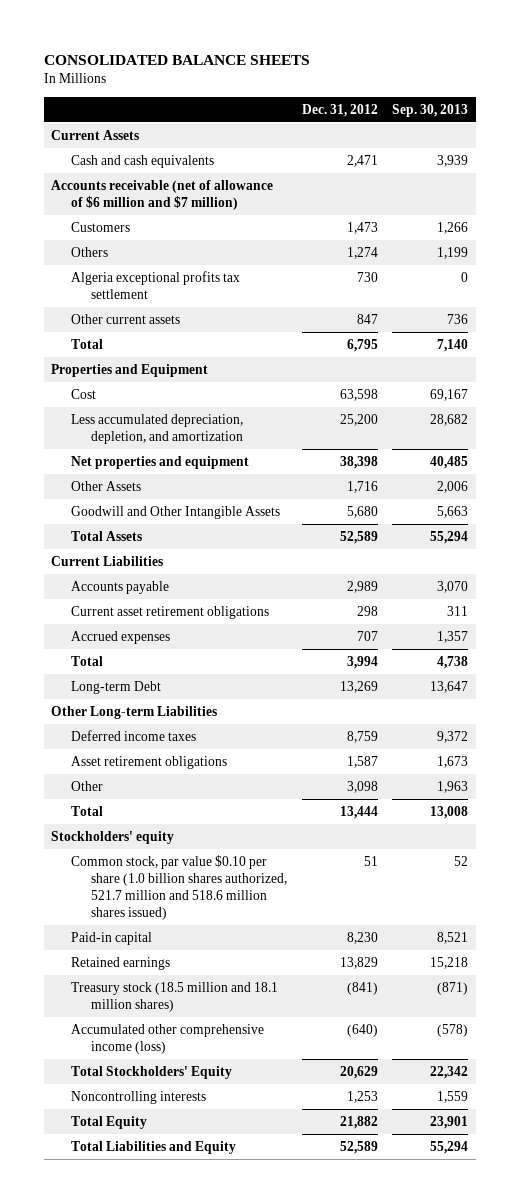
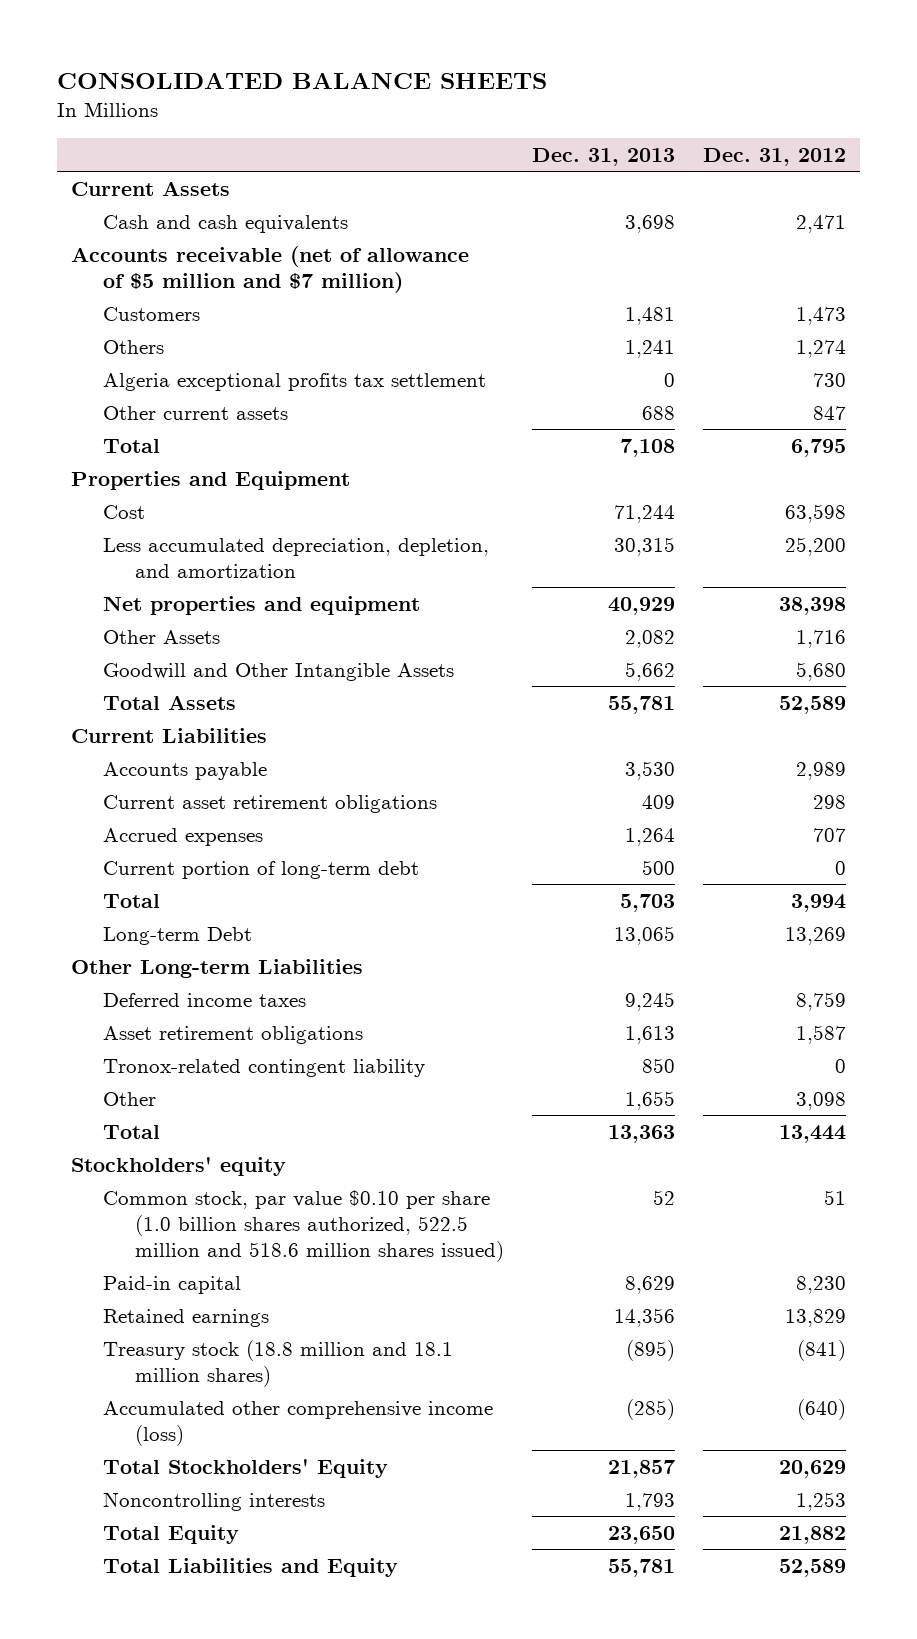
- | Dec. 31, 2012 | Sep. 30, 2013
+ | Dec. 31, 2013 | Dec. 31, 2012
- Accounts receivable (net of allowance of $6 million and $7 million)
+ Accounts receivable (net of allowance of $5 million and $7 million)
+ Current portion of long-term debt | 500 | 0
+ Tronox-related contingent liability | 850 | 0
- Common stock, par value $0.10 per share (1.0 billion shares authorized, 521.7 million and 518.6 million shares issued) | 51 | 52
+ Common stock, par value $0.10 per share (1.0 billion shares authorized, 522.5 million and 518.6 million shares issued) | 52 | 51
- Treasury stock (18.5 million and 18.1 million shares) | (841) | (871)
+ Treasury stock (18.8 million and 18.1 million shares) | (895) | (841)

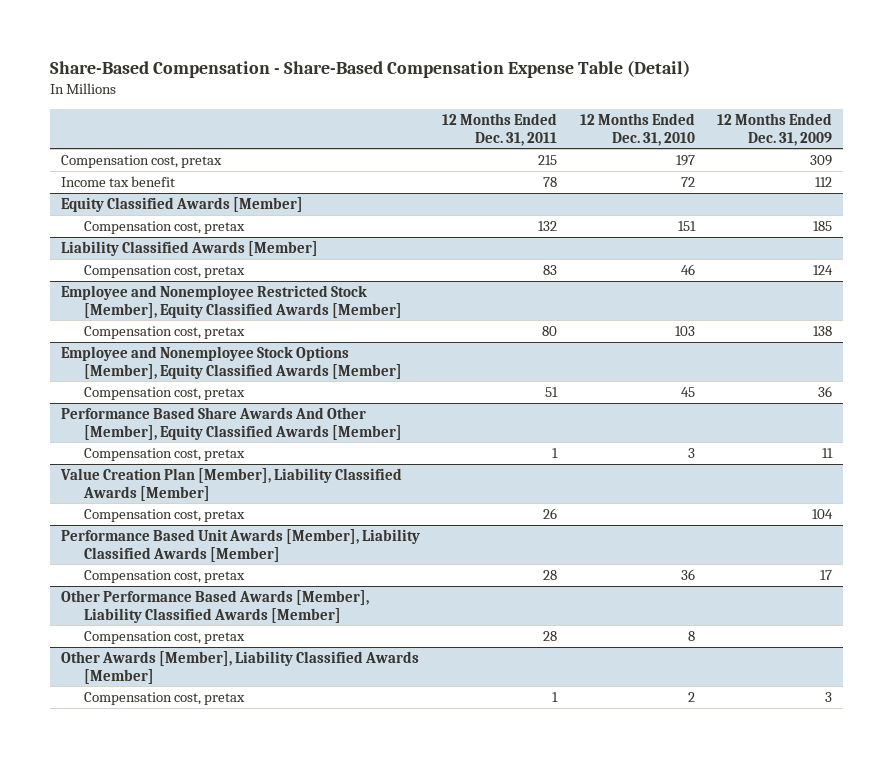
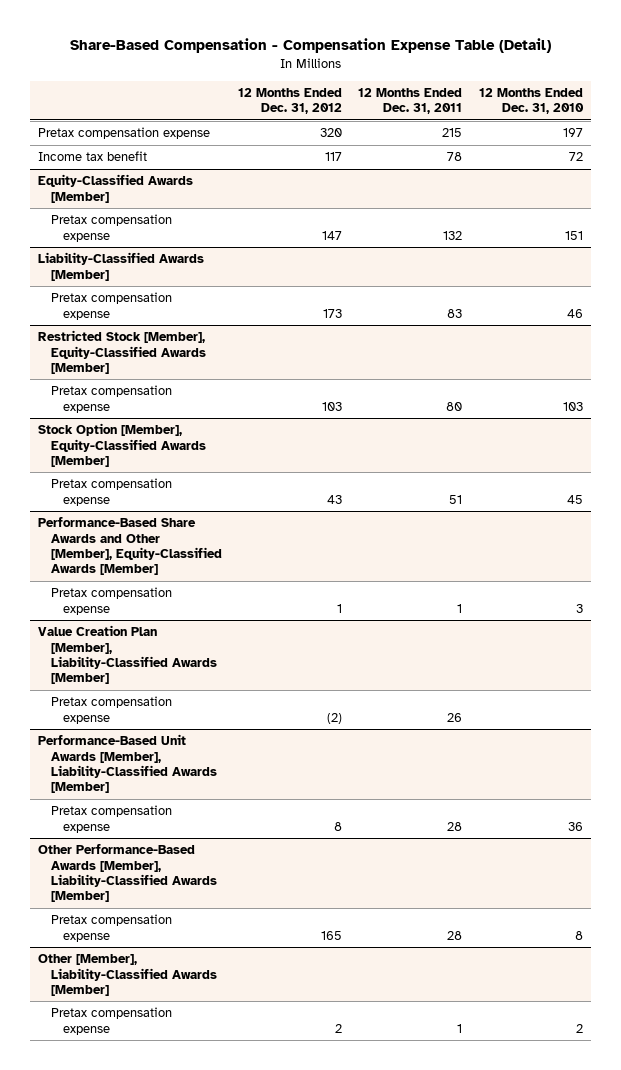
- Share-Based Compensation - Share-Based Compensation Expense Table (Detail)
+ Share-Based Compensation - Compensation Expense Table (Detail)
- | 12 Months Ended Dec. 31, 2011 | 12 Months Ended Dec. 31, 2010 | 12 Months Ended Dec. 31, 2009
+ | 12 Months Ended Dec. 31, 2012 | 12 Months Ended Dec. 31, 2011 | 12 Months Ended Dec. 31, 2010
- Compensation cost, pretax | 215 | 197 | 309
+ Pretax compensation expense | 320 | 215 | 197
- Equity Classified Awards [Member]
- Compensation cost, pretax | 132 | 151 | 185
- Liability Classified Awards [Member]
- Compensation cost, pretax | 83 | 46 | 124
- Employee and Nonemployee Restricted Stock [Member], Equity Classified Awards [Member]
- Compensation cost, pretax | 80 | 103 | 138
- Employee and Nonemployee Stock Options [Member], Equity Classified Awards [Member]
- Compensation cost, pretax | 51 | 45 | 36
- Performance Based Share Awards And Other [Member], Equity Classified Awards [Member]
- Compensation cost, pretax | 1 | 3 | 11
- Value Creation Plan [Member], Liability Classified Awards [Member]
- Compensation cost, pretax | 26 | | 104
- Performance Based Unit Awards [Member], Liability Classified Awards [Member]
- Compensation cost, pretax | 28 | 36 | 17
- Other Performance Based Awards [Member], Liability Classified Awards [Member]
- Compensation cost, pretax | 28 | 8 |
- Other Awards [Member], Liability Classified Awards [Member]
- Compensation cost, pretax | 1 | 2 | 3
+ Equity-Classified Awards [Member]
+ Pretax compensation expense | 147 | 132 | 151
+ Liability-Classified Awards [Member]
+ Pretax compensation expense | 173 | 83 | 46
+ Restricted Stock [Member], Equity-Classified Awards [Member]
+ Pretax compensation expense | 103 | 80 | 103
+ Stock Option [Member], Equity-Classified Awards [Member]
+ Pretax compensation expense | 43 | 51 | 45
+ Performance-Based Share Awards and Other [Member], Equity-Classified Awards [Member]
+ Pretax compensation expense | 1 | 1 | 3
+ Value Creation Plan [Member], Liability-Classified Awards [Member]
+ Pretax compensation expense | (2) | 26 |
+ Performance-Based Unit Awards [Member], Liability-Classified Awards [Member]
+ Pretax compensation expense | 8 | 28 | 36
+ Other Performance-Based Awards [Member], Liability-Classified Awards [Member]
+ Pretax compensation expense | 165 | 28 | 8
+ Other [Member], Liability-Classified Awards [Member]
+ Pretax compensation expense | 2 | 1 | 2

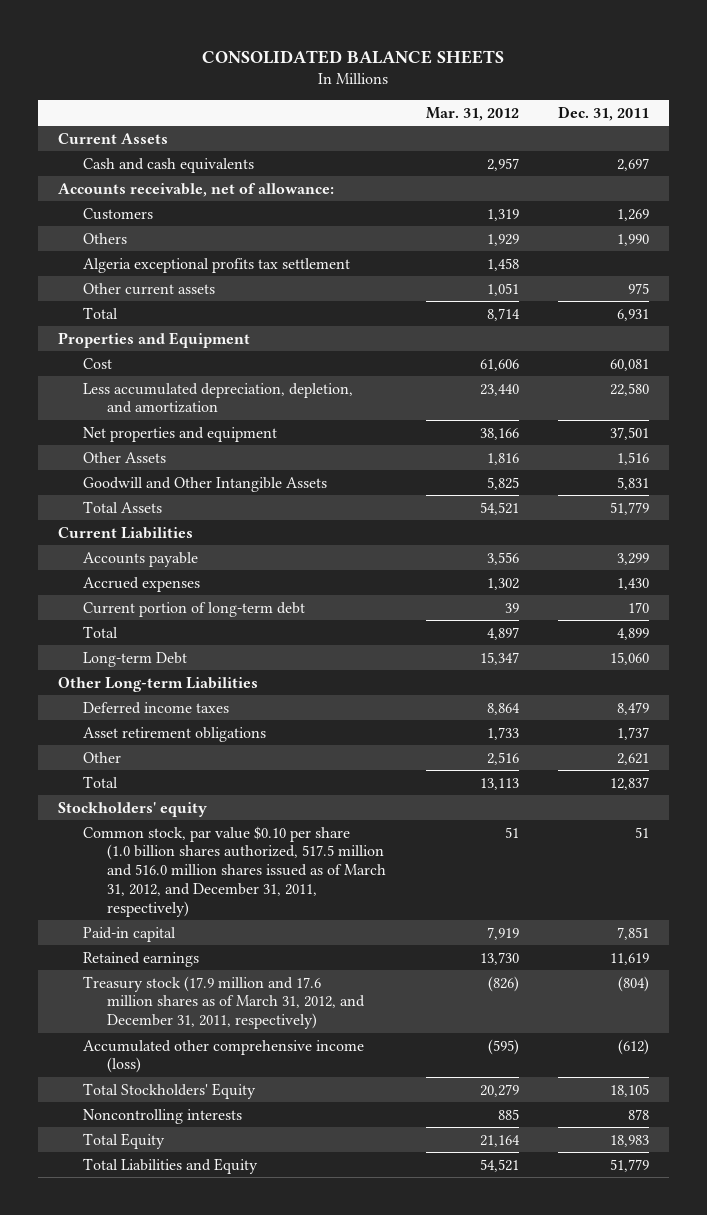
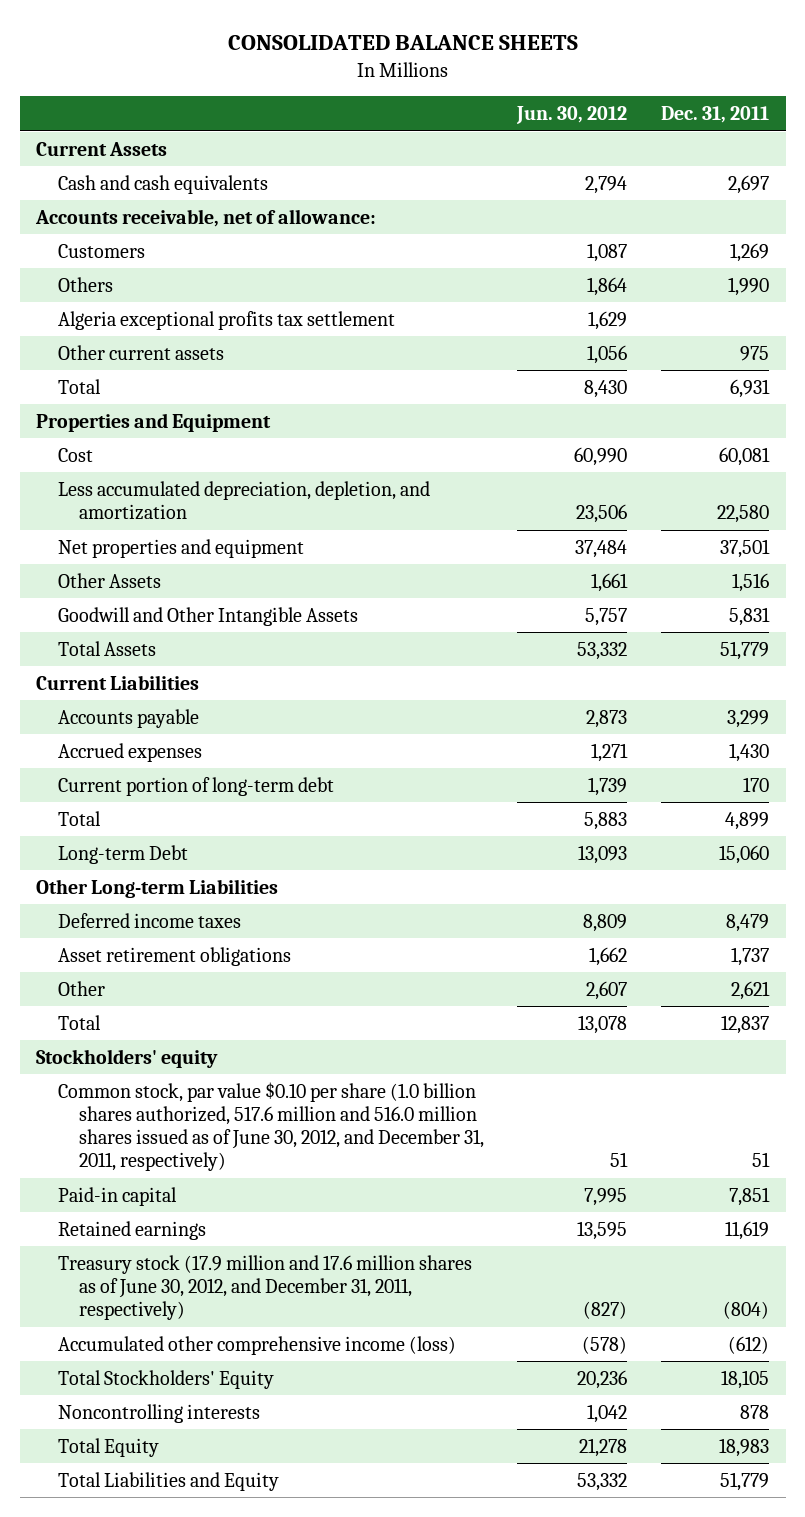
- | Mar. 31, 2012 | Dec. 31, 2011
+ | Jun. 30, 2012 | Dec. 31, 2011
- Common stock, par value $0.10 per share (1.0 billion shares authorized, 517.5 million and 516.0 million shares issued as of March 31, 2012, and December 31, 2011, respectively) | 51 | 51
+ Common stock, par value $0.10 per share (1.0 billion shares authorized, 517.6 million and 516.0 million shares issued as of June 30, 2012, and December 31, 2011, respectively) | 51 | 51
- Treasury stock (17.9 million and 17.6 million shares as of March 31, 2012, and December 31, 2011, respectively) | (826) | (804)
+ Treasury stock (17.9 million and 17.6 million shares as of June 30, 2012, and December 31, 2011, respectively) | (827) | (804)

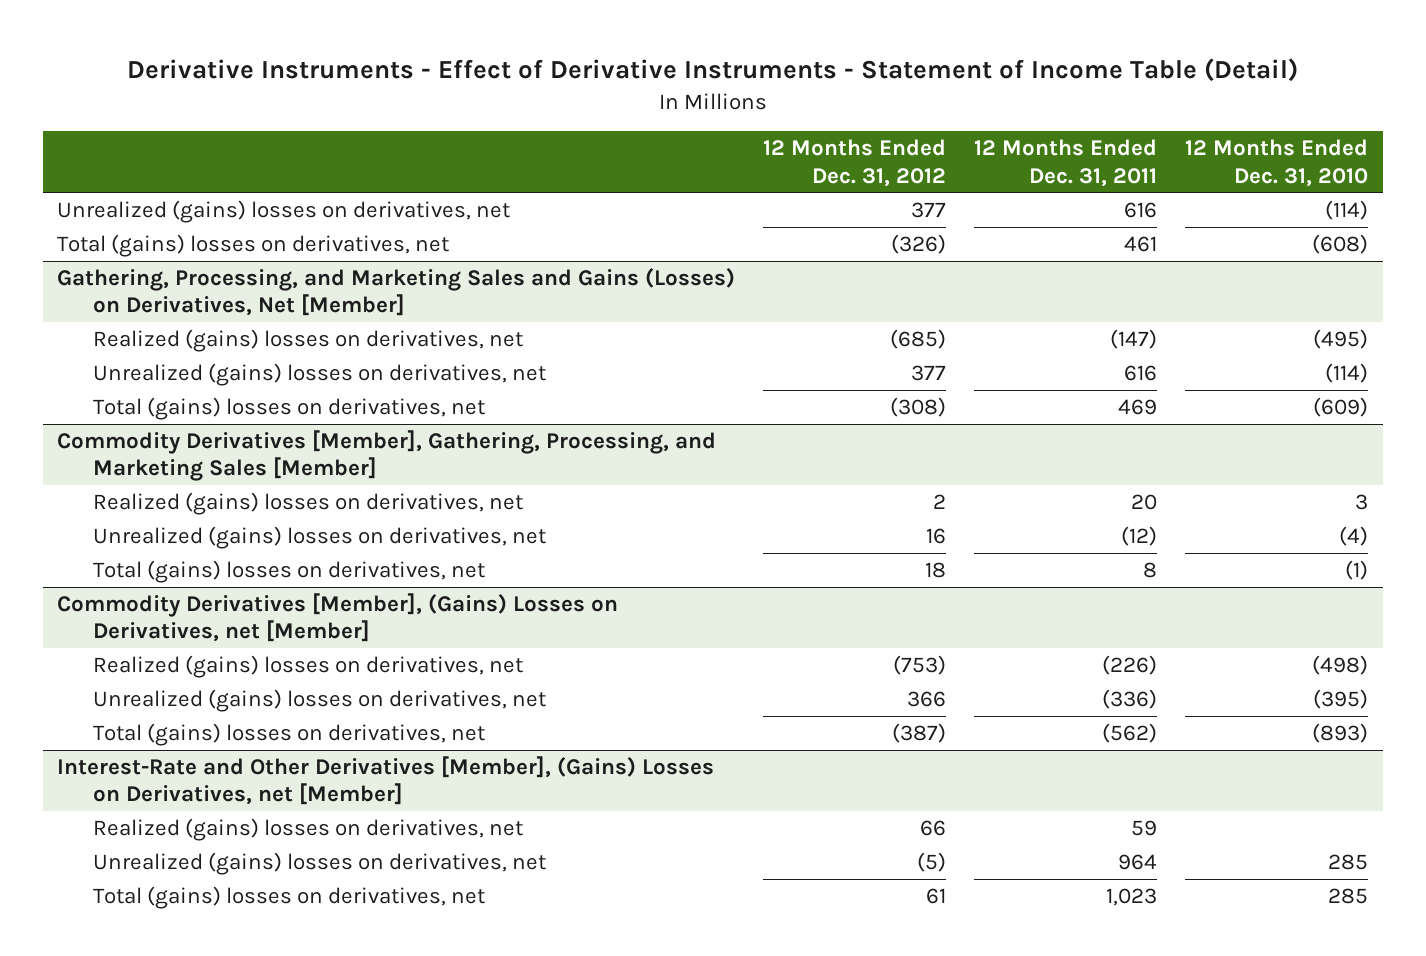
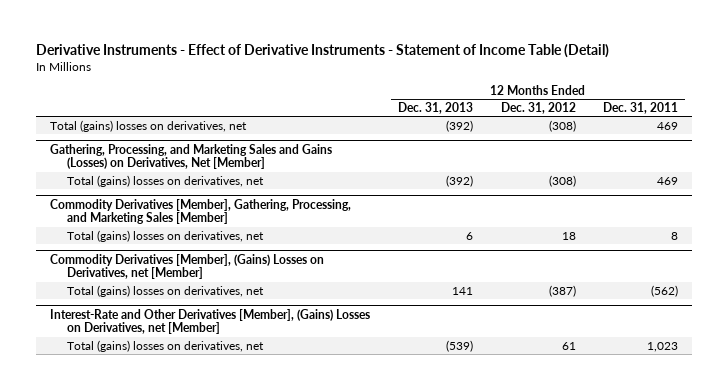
- | 12 Months Ended Dec. 31, 2012 | 12 Months Ended Dec. 31, 2011 | 12 Months Ended Dec. 31, 2010
+ | 12 Months Ended Dec. 31, 2013 | 12 Months Ended Dec. 31, 2012 | 12 Months Ended Dec. 31, 2011
- Unrealized (gains) losses on derivatives, net | 377 | 616 | (114)
- Total (gains) losses on derivatives, net | (326) | 461 | (608)
+ Total (gains) losses on derivatives, net | (392) | (308) | 469
@ Gathering, Processing, and Marketing Sales and Gains (Losses) on Derivatives, Net [Member]
- Realized (gains) losses on derivatives, net | (685) | (147) | (495)
- Unrealized (gains) losses on derivatives, net | 377 | 616 | (114)
@ Commodity Derivatives [Member], Gathering, Processing, and Marketing Sales [Member]
- Realized (gains) losses on derivatives, net | 2 | 20 | 3
- Unrealized (gains) losses on derivatives, net | 16 | (12) | (4)
@ Commodity Derivatives [Member], (Gains) Losses on Derivatives, net [Member]
- Realized (gains) losses on derivatives, net | (753) | (226) | (498)
- Unrealized (gains) losses on derivatives, net | 366 | (336) | (395)
@ Interest-Rate and Other Derivatives [Member], (Gains) Losses on Derivatives, net [Member]
- Realized (gains) losses on derivatives, net | 66 | 59 |
- Unrealized (gains) losses on derivatives, net | (5) | 964 | 285

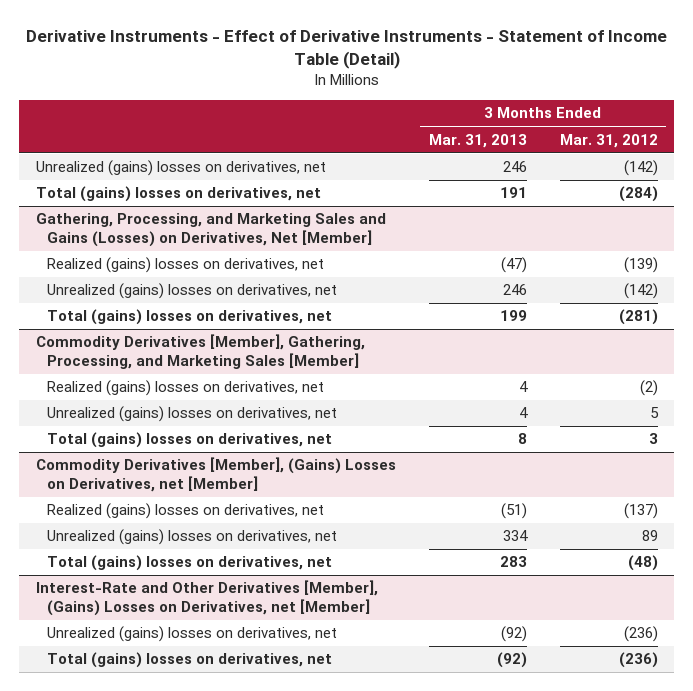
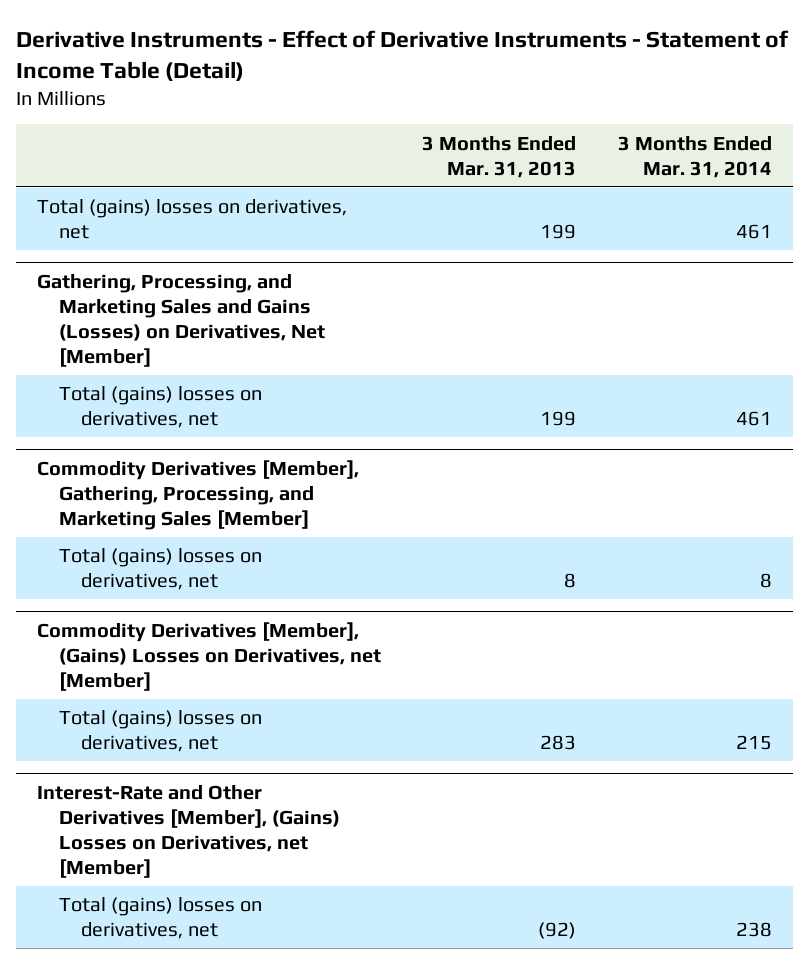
- | 3 Months Ended Mar. 31, 2013 | 3 Months Ended Mar. 31, 2012
+ | 3 Months Ended Mar. 31, 2013 | 3 Months Ended Mar. 31, 2014
- Unrealized (gains) losses on derivatives, net | 246 | (142)
- Total (gains) losses on derivatives, net | 191 | (284)
+ Total (gains) losses on derivatives, net | 199 | 461
@ Gathering, Processing, and Marketing Sales and Gains (Losses) on Derivatives, Net [Member]
- Realized (gains) losses on derivatives, net | (47) | (139)
- Unrealized (gains) losses on derivatives, net | 246 | (142)
@ Commodity Derivatives [Member], Gathering, Processing, and Marketing Sales [Member]
- Realized (gains) losses on derivatives, net | 4 | (2)
- Unrealized (gains) losses on derivatives, net | 4 | 5
@ Commodity Derivatives [Member], (Gains) Losses on Derivatives, net [Member]
- Realized (gains) losses on derivatives, net | (51) | (137)
- Unrealized (gains) losses on derivatives, net | 334 | 89
@ Interest-Rate and Other Derivatives [Member], (Gains) Losses on Derivatives, net [Member]
- Unrealized (gains) losses on derivatives, net | (92) | (236)

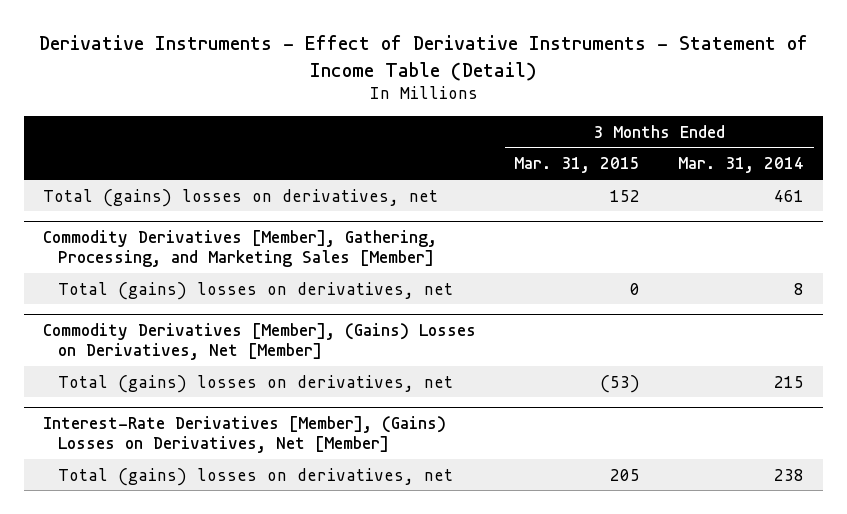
- | 3 Months Ended Mar. 31, 2013 | 3 Months Ended Mar. 31, 2014
+ | 3 Months Ended Mar. 31, 2015 | 3 Months Ended Mar. 31, 2014
- Gathering, Processing, and Marketing Sales and Gains (Losses) on Derivatives, Net [Member]
- Total (gains) losses on derivatives, net | 199 | 461
- Commodity Derivatives [Member], (Gains) Losses on Derivatives, net [Member]
+ Commodity Derivatives [Member], (Gains) Losses on Derivatives, Net [Member]
- Interest-Rate and Other Derivatives [Member], (Gains) Losses on Derivatives, net [Member]
+ Interest-Rate Derivatives [Member], (Gains) Losses on Derivatives, Net [Member]

